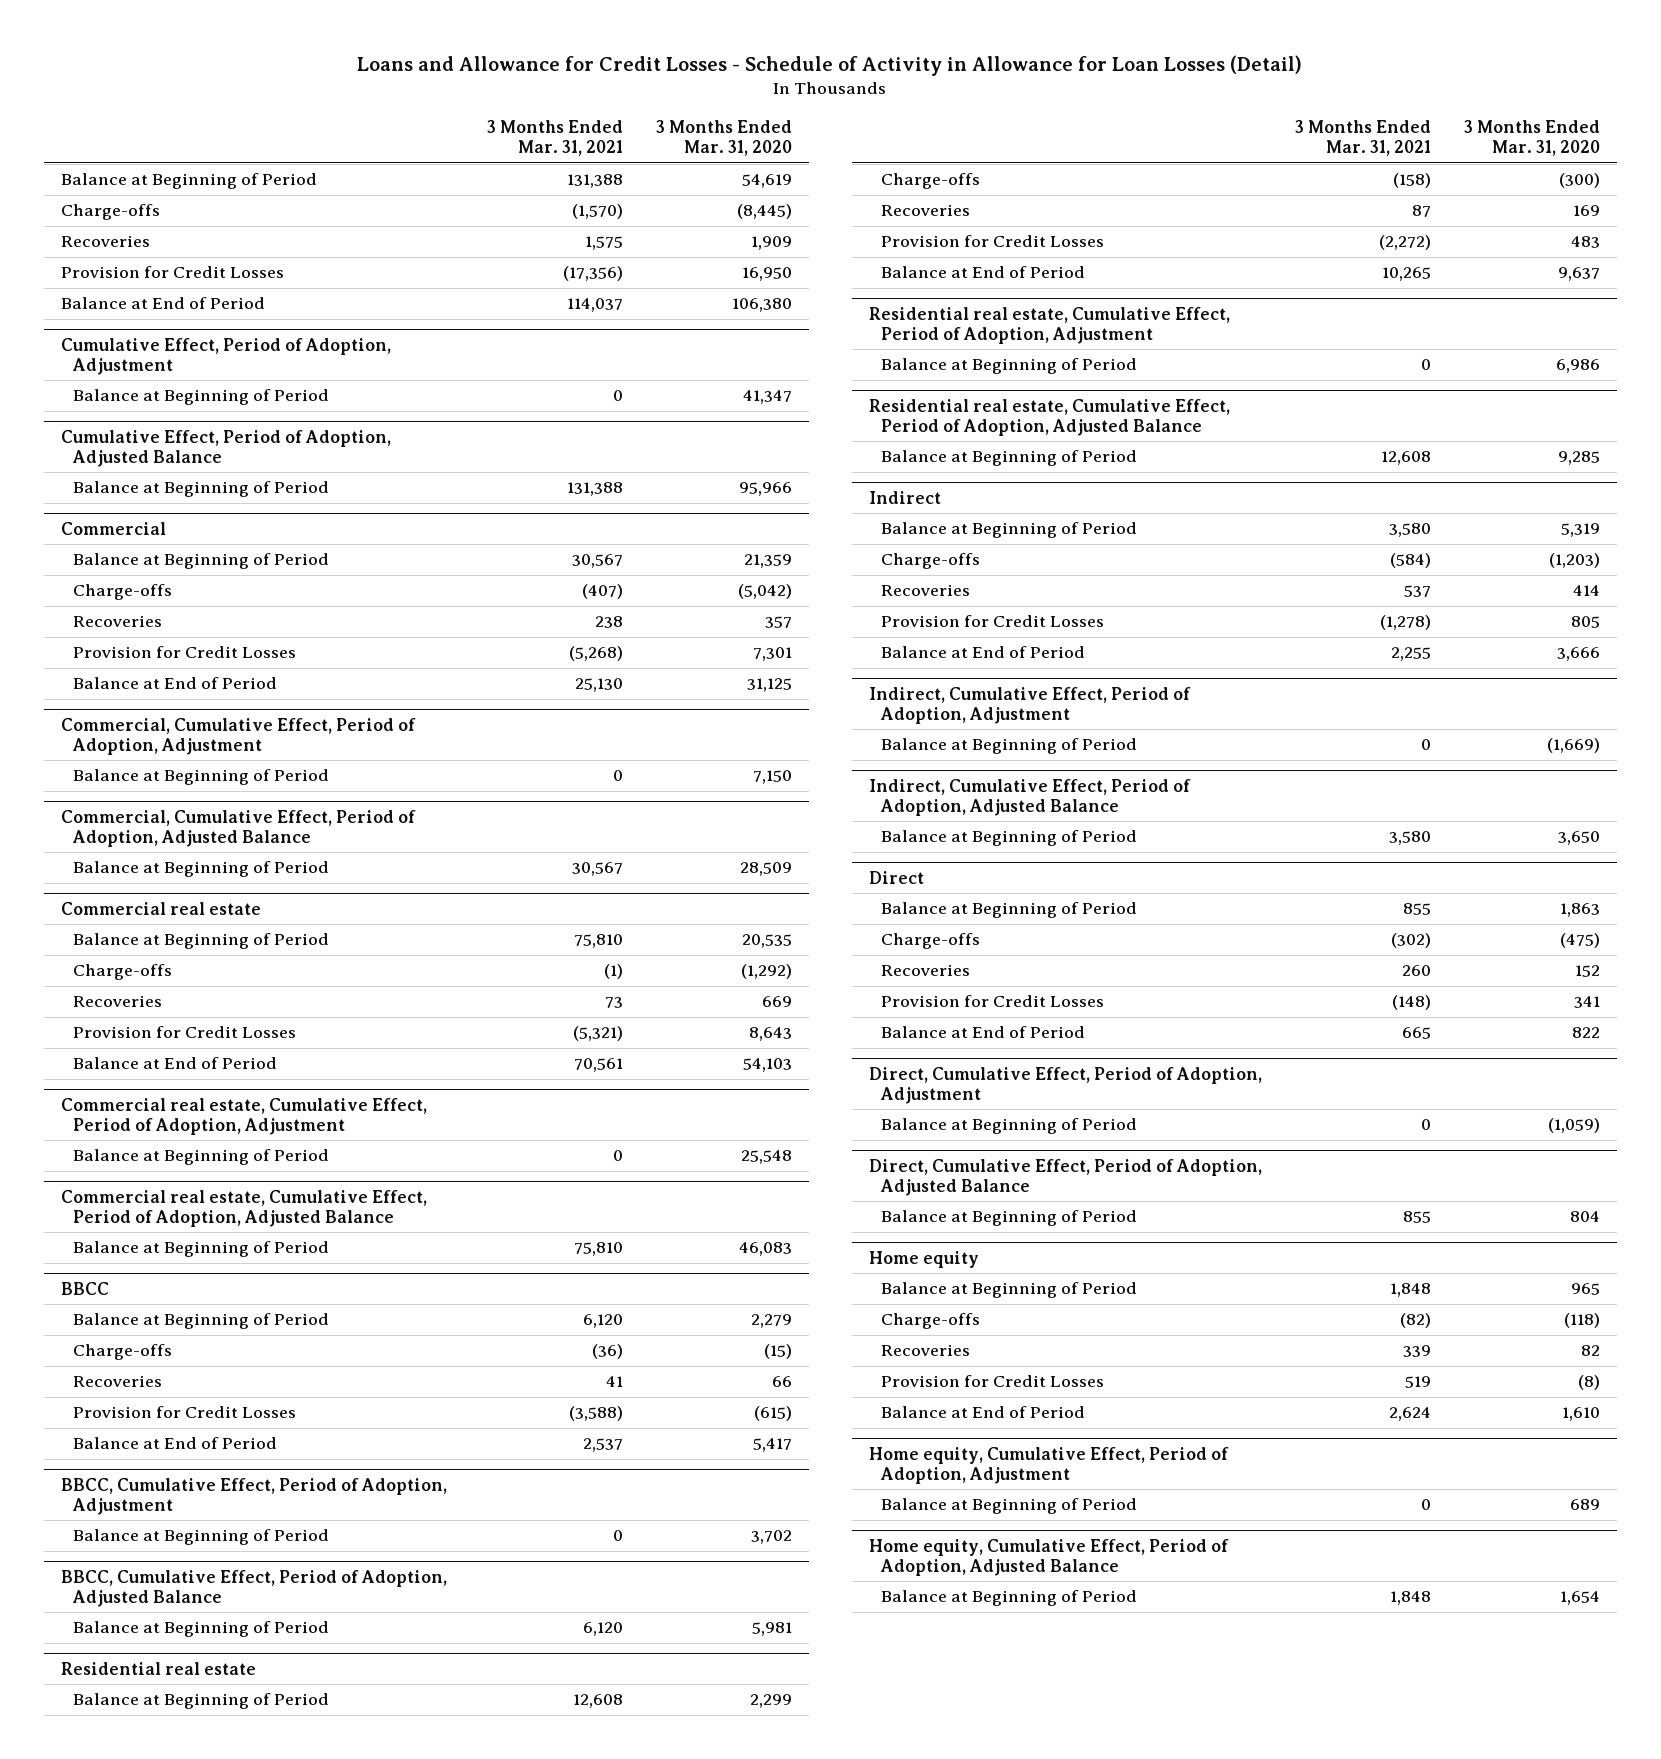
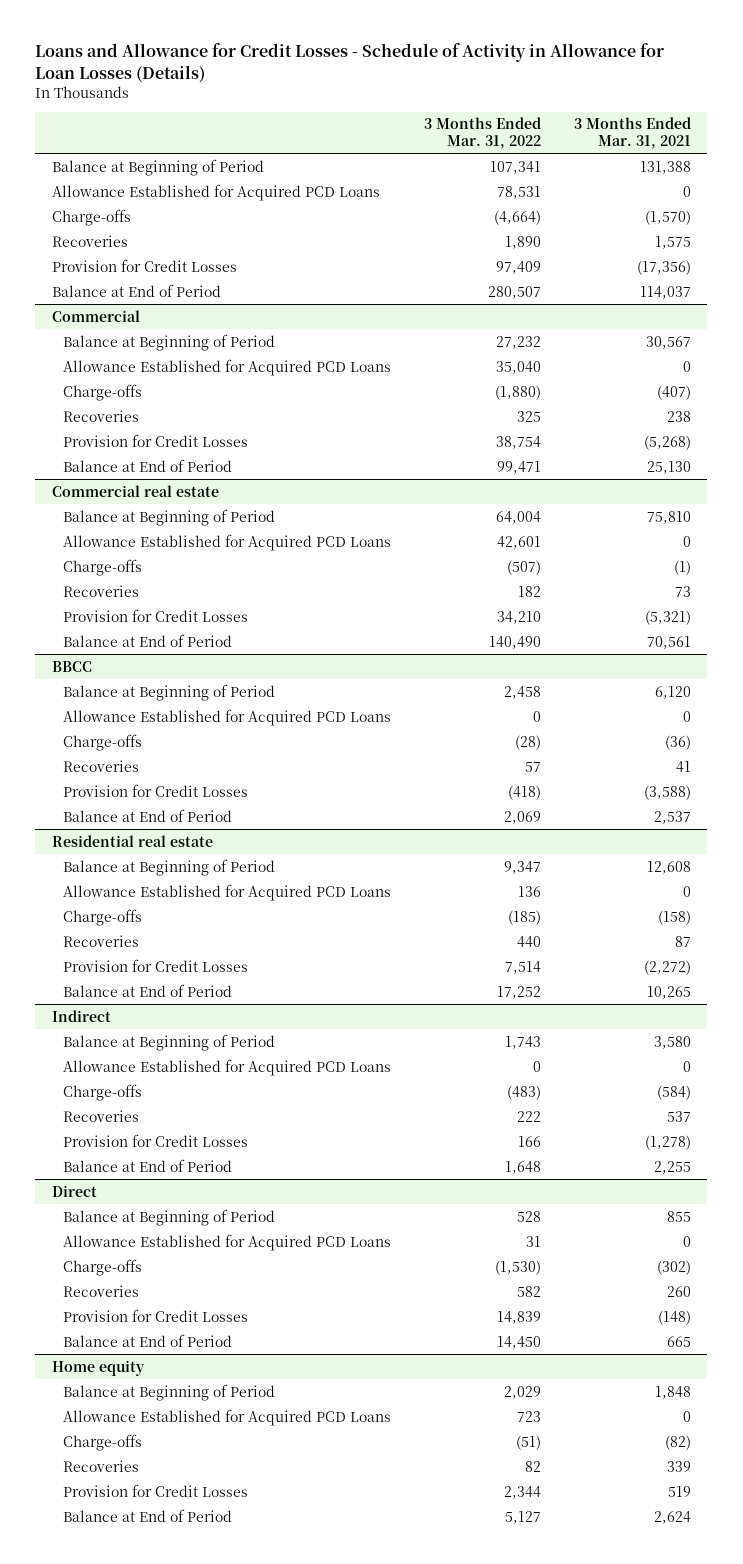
- Loans and Allowance for Credit Losses - Schedule of Activity in Allowance for Loan Losses (Detail)
+ Loans and Allowance for Credit Losses - Schedule of Activity in Allowance for Loan Losses (Details)
- | 3 Months Ended Mar. 31, 2021 | 3 Months Ended Mar. 31, 2020
+ | 3 Months Ended Mar. 31, 2022 | 3 Months Ended Mar. 31, 2021
+ Allowance Established for Acquired PCD Loans | 78,531 | 0
- Cumulative Effect, Period of Adoption, Adjustment
- Balance at Beginning of Period | 0 | 41,347
- Cumulative Effect, Period of Adoption, Adjusted Balance
- Balance at Beginning of Period | 131,388 | 95,966
@ Commercial
+ Allowance Established for Acquired PCD Loans | 35,040 | 0
- Commercial, Cumulative Effect, Period of Adoption, Adjustment
- Balance at Beginning of Period | 0 | 7,150
- Commercial, Cumulative Effect, Period of Adoption, Adjusted Balance
- Balance at Beginning of Period | 30,567 | 28,509
@ Commercial real estate
+ Allowance Established for Acquired PCD Loans | 42,601 | 0
- Commercial real estate, Cumulative Effect, Period of Adoption, Adjustment
- Balance at Beginning of Period | 0 | 25,548
- Commercial real estate, Cumulative Effect, Period of Adoption, Adjusted Balance
- Balance at Beginning of Period | 75,810 | 46,083
@ BBCC
+ Allowance Established for Acquired PCD Loans | 0 | 0
- BBCC, Cumulative Effect, Period of Adoption, Adjustment
- Balance at Beginning of Period | 0 | 3,702
- BBCC, Cumulative Effect, Period of Adoption, Adjusted Balance
- Balance at Beginning of Period | 6,120 | 5,981
@ Residential real estate
+ Allowance Established for Acquired PCD Loans | 136 | 0
- Residential real estate, Cumulative Effect, Period of Adoption, Adjustment
- Balance at Beginning of Period | 0 | 6,986
- Residential real estate, Cumulative Effect, Period of Adoption, Adjusted Balance
- Balance at Beginning of Period | 12,608 | 9,285
@ Indirect
+ Allowance Established for Acquired PCD Loans | 0 | 0
- Indirect, Cumulative Effect, Period of Adoption, Adjustment
- Balance at Beginning of Period | 0 | (1,669)
- Indirect, Cumulative Effect, Period of Adoption, Adjusted Balance
- Balance at Beginning of Period | 3,580 | 3,650
@ Direct
+ Allowance Established for Acquired PCD Loans | 31 | 0
- Direct, Cumulative Effect, Period of Adoption, Adjustment
- Balance at Beginning of Period | 0 | (1,059)
- Direct, Cumulative Effect, Period of Adoption, Adjusted Balance
- Balance at Beginning of Period | 855 | 804
@ Home equity
+ Allowance Established for Acquired PCD Loans | 723 | 0
- Home equity, Cumulative Effect, Period of Adoption, Adjustment
- Balance at Beginning of Period | 0 | 689
- Home equity, Cumulative Effect, Period of Adoption, Adjusted Balance
- Balance at Beginning of Period | 1,848 | 1,654

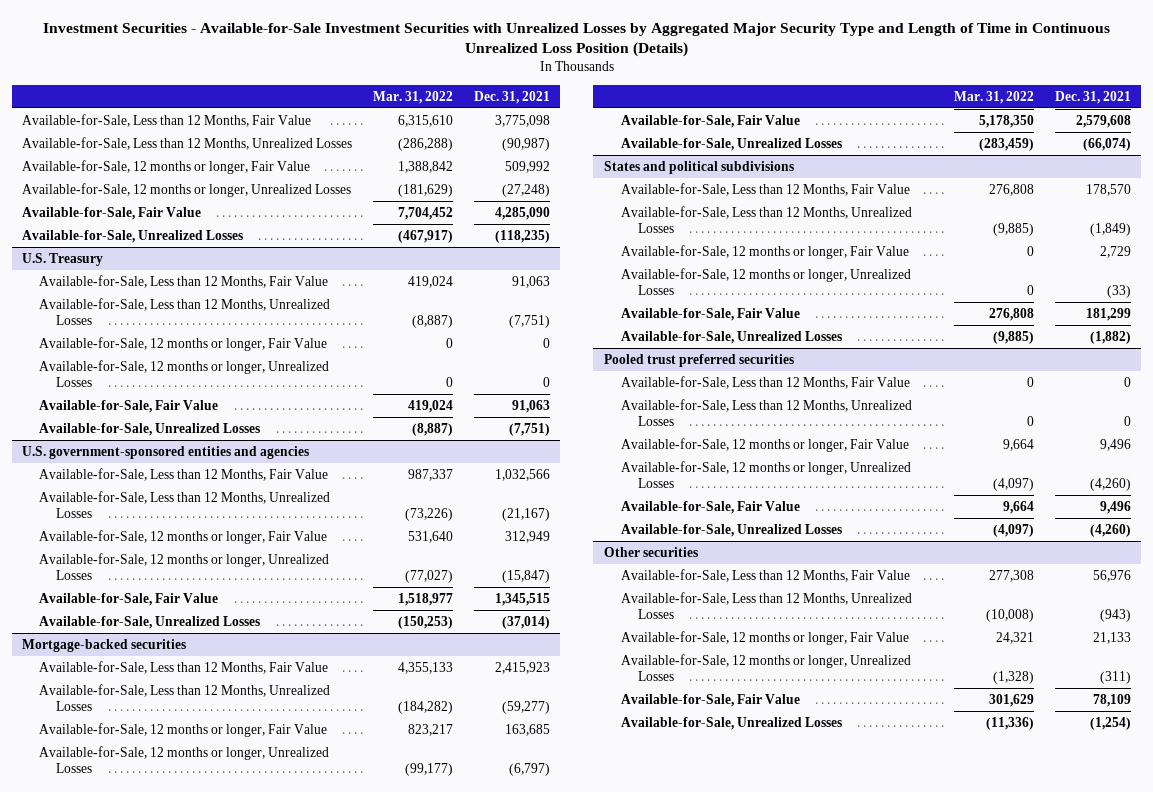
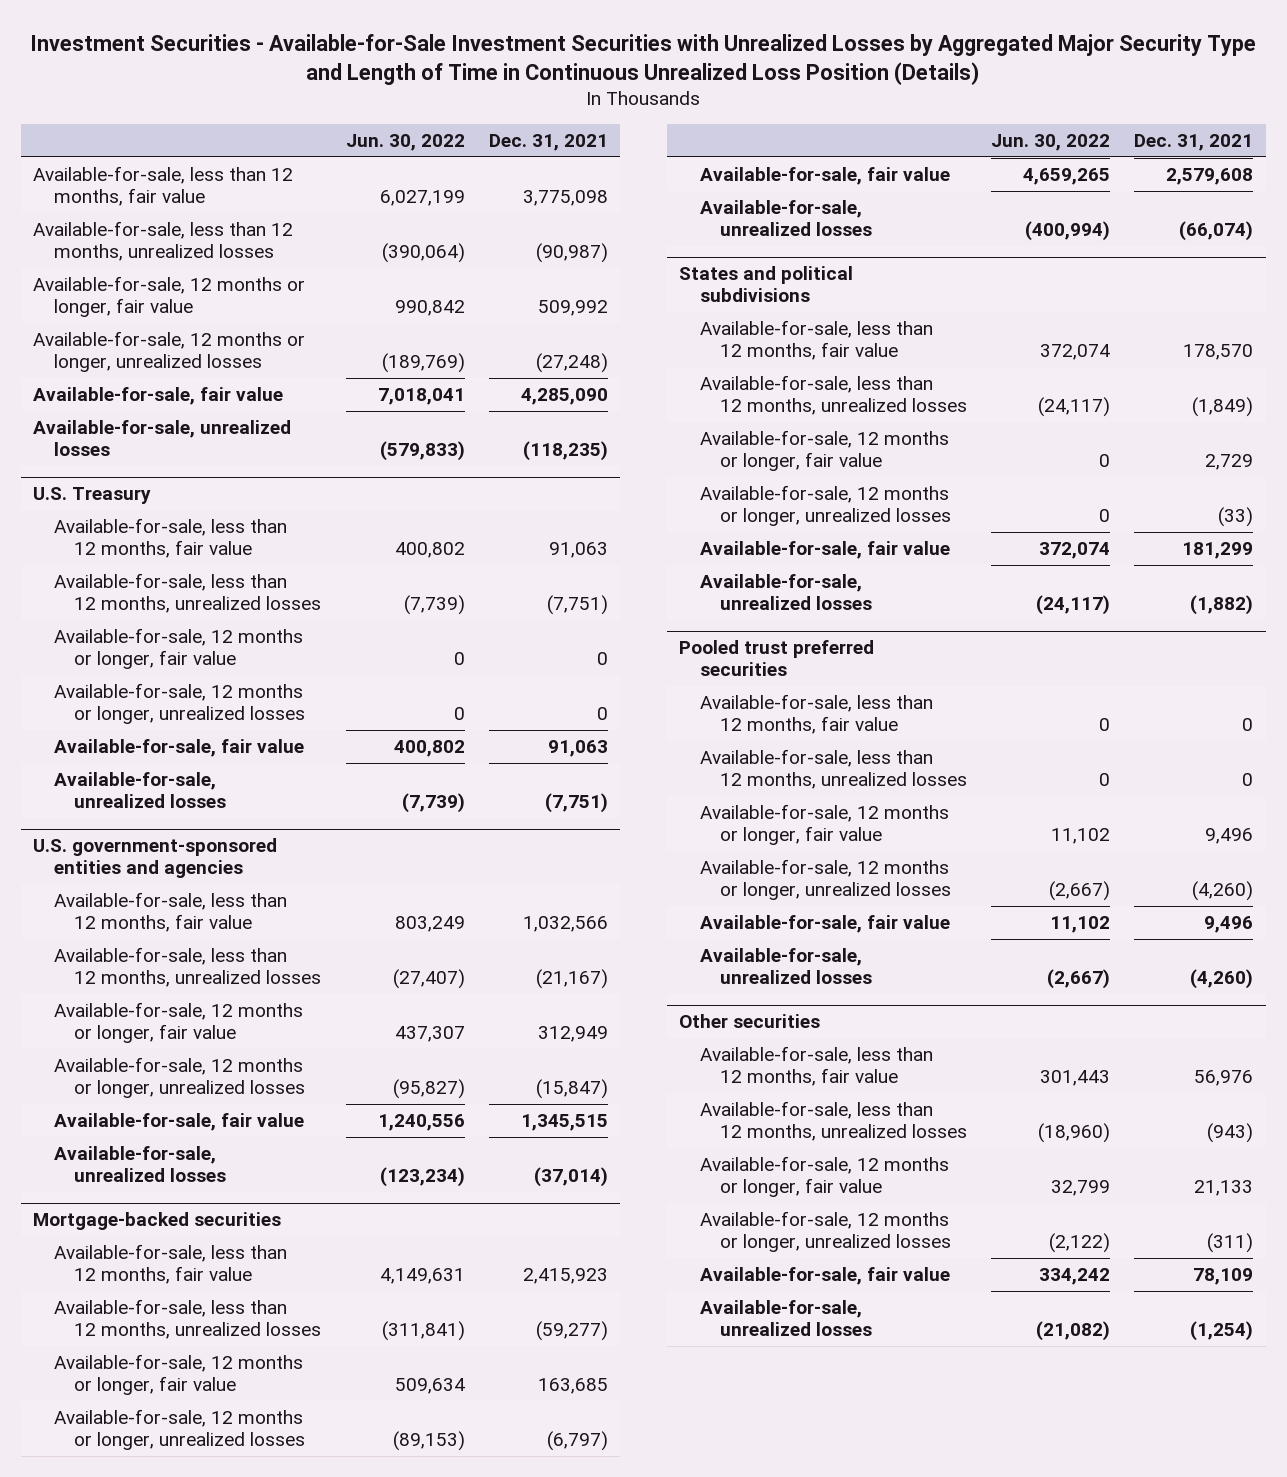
- | Mar. 31, 2022 | Dec. 31, 2021
+ | Jun. 30, 2022 | Dec. 31, 2021
- Available-for-Sale, Less than 12 Months, Fair Value | 6,315,610 | 3,775,098
- Available-for-Sale, Less than 12 Months, Unrealized Losses | (286,288) | (90,987)
- Available-for-Sale, 12 months or longer, Fair Value | 1,388,842 | 509,992
- Available-for-Sale, 12 months or longer, Unrealized Losses | (181,629) | (27,248)
- Available-for-Sale, Fair Value | 7,704,452 | 4,285,090
- Available-for-Sale, Unrealized Losses | (467,917) | (118,235)
+ Available-for-sale, less than 12 months, fair value | 6,027,199 | 3,775,098
+ Available-for-sale, less than 12 months, unrealized losses | (390,064) | (90,987)
+ Available-for-sale, 12 months or longer, fair value | 990,842 | 509,992
+ Available-for-sale, 12 months or longer, unrealized losses | (189,769) | (27,248)
+ Available-for-sale, fair value | 7,018,041 | 4,285,090
+ Available-for-sale, unrealized losses | (579,833) | (118,235)
@ U.S. Treasury
- Available-for-Sale, Less than 12 Months, Fair Value | 419,024 | 91,063
- Available-for-Sale, Less than 12 Months, Unrealized Losses | (8,887) | (7,751)
- Available-for-Sale, 12 months or longer, Fair Value | 0 | 0
- Available-for-Sale, 12 months or longer, Unrealized Losses | 0 | 0
- Available-for-Sale, Fair Value | 419,024 | 91,063
- Available-for-Sale, Unrealized Losses | (8,887) | (7,751)
+ Available-for-sale, less than 12 months, fair value | 400,802 | 91,063
+ Available-for-sale, less than 12 months, unrealized losses | (7,739) | (7,751)
+ Available-for-sale, 12 months or longer, fair value | 0 | 0
+ Available-for-sale, 12 months or longer, unrealized losses | 0 | 0
+ Available-for-sale, fair value | 400,802 | 91,063
+ Available-for-sale, unrealized losses | (7,739) | (7,751)
@ U.S. government-sponsored entities and agencies
- Available-for-Sale, Less than 12 Months, Fair Value | 987,337 | 1,032,566
- Available-for-Sale, Less than 12 Months, Unrealized Losses | (73,226) | (21,167)
- Available-for-Sale, 12 months or longer, Fair Value | 531,640 | 312,949
- Available-for-Sale, 12 months or longer, Unrealized Losses | (77,027) | (15,847)
- Available-for-Sale, Fair Value | 1,518,977 | 1,345,515
- Available-for-Sale, Unrealized Losses | (150,253) | (37,014)
+ Available-for-sale, less than 12 months, fair value | 803,249 | 1,032,566
+ Available-for-sale, less than 12 months, unrealized losses | (27,407) | (21,167)
+ Available-for-sale, 12 months or longer, fair value | 437,307 | 312,949
+ Available-for-sale, 12 months or longer, unrealized losses | (95,827) | (15,847)
+ Available-for-sale, fair value | 1,240,556 | 1,345,515
+ Available-for-sale, unrealized losses | (123,234) | (37,014)
@ Mortgage-backed securities
- Available-for-Sale, Less than 12 Months, Fair Value | 4,355,133 | 2,415,923
- Available-for-Sale, Less than 12 Months, Unrealized Losses | (184,282) | (59,277)
- Available-for-Sale, 12 months or longer, Fair Value | 823,217 | 163,685
- Available-for-Sale, 12 months or longer, Unrealized Losses | (99,177) | (6,797)
- Available-for-Sale, Fair Value | 5,178,350 | 2,579,608
- Available-for-Sale, Unrealized Losses | (283,459) | (66,074)
+ Available-for-sale, less than 12 months, fair value | 4,149,631 | 2,415,923
+ Available-for-sale, less than 12 months, unrealized losses | (311,841) | (59,277)
+ Available-for-sale, 12 months or longer, fair value | 509,634 | 163,685
+ Available-for-sale, 12 months or longer, unrealized losses | (89,153) | (6,797)
+ Available-for-sale, fair value | 4,659,265 | 2,579,608
+ Available-for-sale, unrealized losses | (400,994) | (66,074)
@ States and political subdivisions
- Available-for-Sale, Less than 12 Months, Fair Value | 276,808 | 178,570
- Available-for-Sale, Less than 12 Months, Unrealized Losses | (9,885) | (1,849)
- Available-for-Sale, 12 months or longer, Fair Value | 0 | 2,729
- Available-for-Sale, 12 months or longer, Unrealized Losses | 0 | (33)
- Available-for-Sale, Fair Value | 276,808 | 181,299
- Available-for-Sale, Unrealized Losses | (9,885) | (1,882)
+ Available-for-sale, less than 12 months, fair value | 372,074 | 178,570
+ Available-for-sale, less than 12 months, unrealized losses | (24,117) | (1,849)
+ Available-for-sale, 12 months or longer, fair value | 0 | 2,729
+ Available-for-sale, 12 months or longer, unrealized losses | 0 | (33)
+ Available-for-sale, fair value | 372,074 | 181,299
+ Available-for-sale, unrealized losses | (24,117) | (1,882)
@ Pooled trust preferred securities
- Available-for-Sale, Less than 12 Months, Fair Value | 0 | 0
- Available-for-Sale, Less than 12 Months, Unrealized Losses | 0 | 0
- Available-for-Sale, 12 months or longer, Fair Value | 9,664 | 9,496
- Available-for-Sale, 12 months or longer, Unrealized Losses | (4,097) | (4,260)
- Available-for-Sale, Fair Value | 9,664 | 9,496
- Available-for-Sale, Unrealized Losses | (4,097) | (4,260)
+ Available-for-sale, less than 12 months, fair value | 0 | 0
+ Available-for-sale, less than 12 months, unrealized losses | 0 | 0
+ Available-for-sale, 12 months or longer, fair value | 11,102 | 9,496
+ Available-for-sale, 12 months or longer, unrealized losses | (2,667) | (4,260)
+ Available-for-sale, fair value | 11,102 | 9,496
+ Available-for-sale, unrealized losses | (2,667) | (4,260)
@ Other securities
- Available-for-Sale, Less than 12 Months, Fair Value | 277,308 | 56,976
- Available-for-Sale, Less than 12 Months, Unrealized Losses | (10,008) | (943)
- Available-for-Sale, 12 months or longer, Fair Value | 24,321 | 21,133
- Available-for-Sale, 12 months or longer, Unrealized Losses | (1,328) | (311)
- Available-for-Sale, Fair Value | 301,629 | 78,109
- Available-for-Sale, Unrealized Losses | (11,336) | (1,254)
+ Available-for-sale, less than 12 months, fair value | 301,443 | 56,976
+ Available-for-sale, less than 12 months, unrealized losses | (18,960) | (943)
+ Available-for-sale, 12 months or longer, fair value | 32,799 | 21,133
+ Available-for-sale, 12 months or longer, unrealized losses | (2,122) | (311)
+ Available-for-sale, fair value | 334,242 | 78,109
+ Available-for-sale, unrealized losses | (21,082) | (1,254)

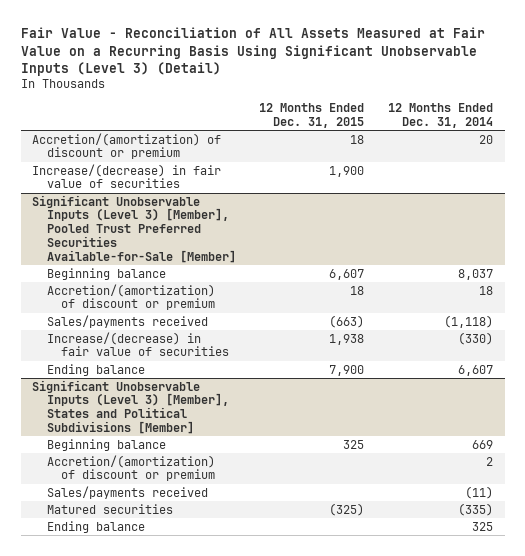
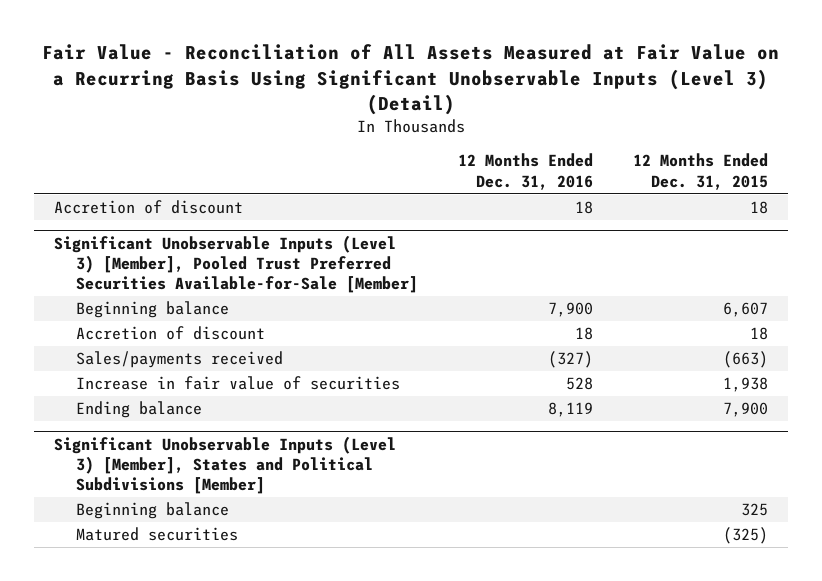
- | 12 Months Ended Dec. 31, 2015 | 12 Months Ended Dec. 31, 2014
+ | 12 Months Ended Dec. 31, 2016 | 12 Months Ended Dec. 31, 2015
- Accretion/(amortization) of discount or premium | 18 | 20
- Increase/(decrease) in fair value of securities | 1,900 |
+ Accretion of discount | 18 | 18
@ Significant Unobservable Inputs (Level 3) [Member], Pooled Trust Preferred Securities Available-for-Sale [Member]
- Accretion/(amortization) of discount or premium | 18 | 18
+ Accretion of discount | 18 | 18
- Increase/(decrease) in fair value of securities | 1,938 | (330)
+ Increase in fair value of securities | 528 | 1,938
@ Significant Unobservable Inputs (Level 3) [Member], States and Political Subdivisions [Member]
- Accretion/(amortization) of discount or premium | | 2
- Sales/payments received | | (11)
- Ending balance | | 325

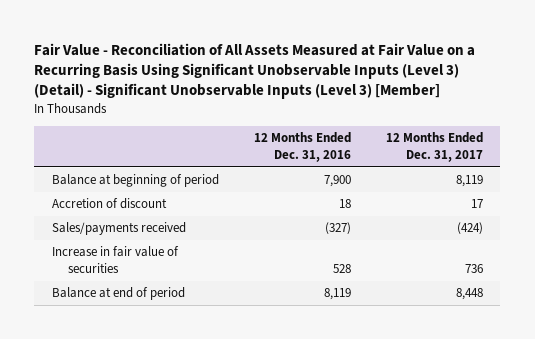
- Fair Value - Reconciliation of All Assets Measured at Fair Value on a Recurring Basis Using Significant Unobservable Inputs (Level 3) (Detail)
+ Fair Value - Reconciliation of All Assets Measured at Fair Value on a Recurring Basis Using Significant Unobservable Inputs (Level 3) (Detail) - Significant Unobservable Inputs (Level 3) [Member]
- | 12 Months Ended Dec. 31, 2016 | 12 Months Ended Dec. 31, 2015
+ | 12 Months Ended Dec. 31, 2016 | 12 Months Ended Dec. 31, 2017
- Accretion of discount | 18 | 18
- Significant Unobservable Inputs (Level 3) [Member], Pooled Trust Preferred Securities Available-for-Sale [Member]
- Beginning balance | 7,900 | 6,607
+ Balance at beginning of period | 7,900 | 8,119
- Ending balance | 8,119 | 7,900
- Significant Unobservable Inputs (Level 3) [Member], States and Political Subdivisions [Member]
- Beginning balance | | 325
- Matured securities | | (325)
+ Balance at end of period | 8,119 | 8,448

